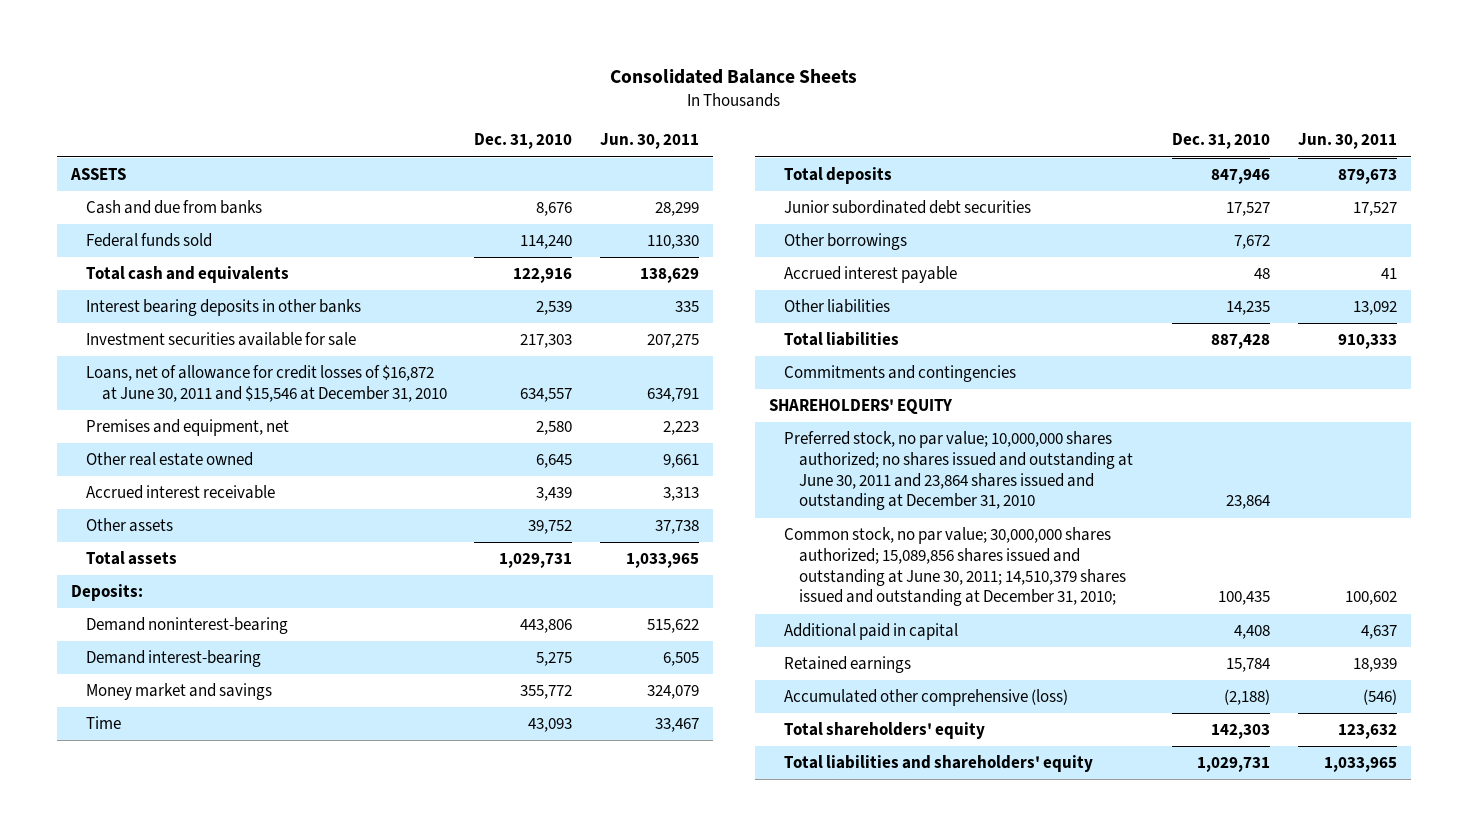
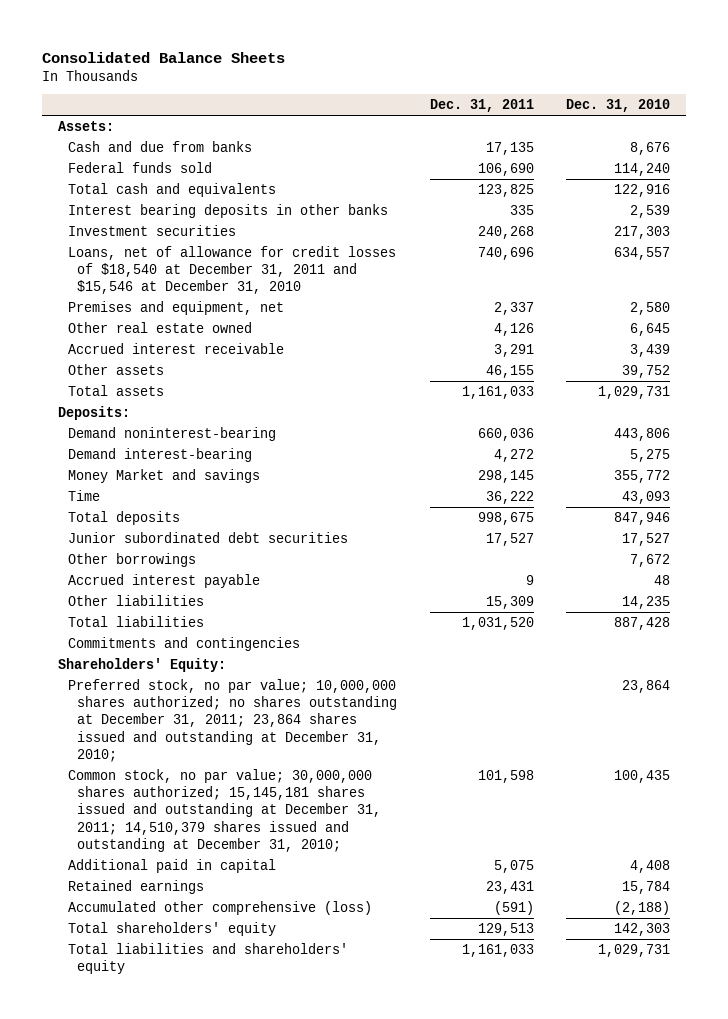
- | Dec. 31, 2010 | Jun. 30, 2011
+ | Dec. 31, 2011 | Dec. 31, 2010
- ASSETS
+ Assets:
- Investment securities available for sale | 217,303 | 207,275
- Loans, net of allowance for credit losses of $16,872 at June 30, 2011 and $15,546 at December 31, 2010 | 634,557 | 634,791
+ Investment securities | 240,268 | 217,303
+ Loans, net of allowance for credit losses of $18,540 at December 31, 2011 and $15,546 at December 31, 2010 | 740,696 | 634,557
- Money market and savings | 355,772 | 324,079
+ Money Market and savings | 298,145 | 355,772
- SHAREHOLDERS' EQUITY
- Preferred stock, no par value; 10,000,000 shares authorized; no shares issued and outstanding at June 30, 2011 and 23,864 shares issued and outstanding at December 31, 2010 | 23,864 |
- Common stock, no par value; 30,000,000 shares authorized; 15,089,856 shares issued and outstanding at June 30, 2011; 14,510,379 shares issued and outstanding at December 31, 2010; | 100,435 | 100,602
+ Shareholders' Equity:
+ Preferred stock, no par value; 10,000,000 shares authorized; no shares outstanding at December 31, 2011; 23,864 shares issued and outstanding at December 31, 2010; | | 23,864
+ Common stock, no par value; 30,000,000 shares authorized; 15,145,181 shares issued and outstanding at December 31, 2011; 14,510,379 shares issued and outstanding at December 31, 2010; | 101,598 | 100,435

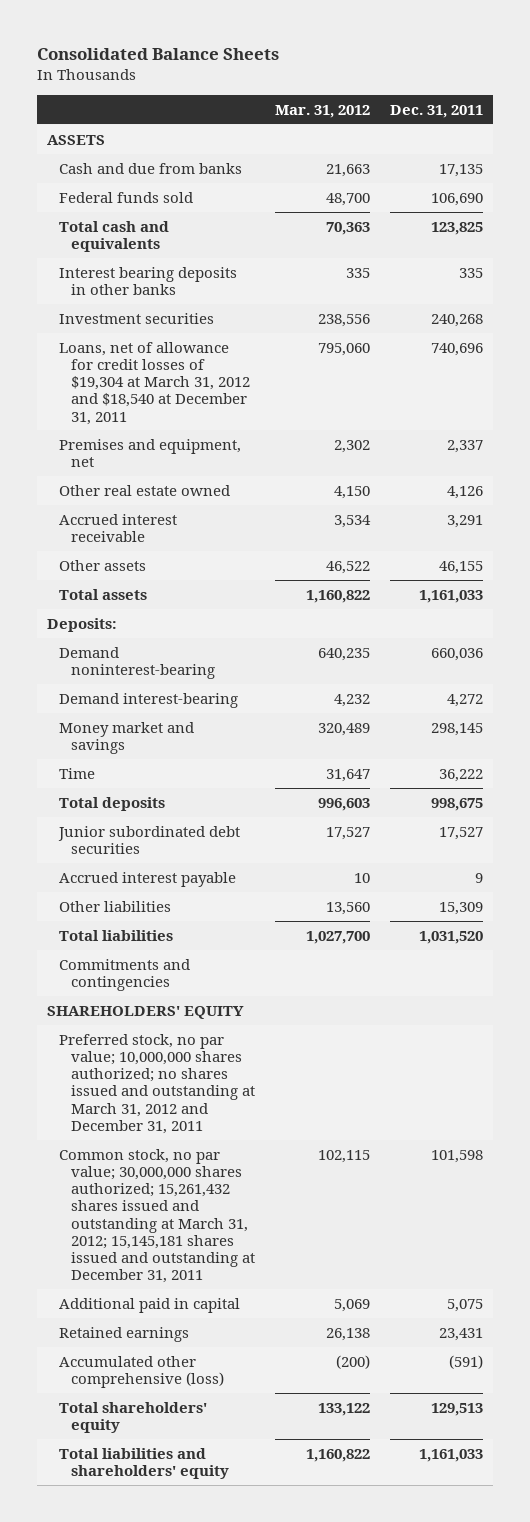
- | Dec. 31, 2011 | Dec. 31, 2010
+ | Mar. 31, 2012 | Dec. 31, 2011
- Assets:
+ ASSETS
- Loans, net of allowance for credit losses of $18,540 at December 31, 2011 and $15,546 at December 31, 2010 | 740,696 | 634,557
+ Loans, net of allowance for credit losses of $19,304 at March 31, 2012 and $18,540 at December 31, 2011 | 795,060 | 740,696
- Money Market and savings | 298,145 | 355,772
+ Money market and savings | 320,489 | 298,145
- Other borrowings | | 7,672
- Shareholders' Equity:
- Preferred stock, no par value; 10,000,000 shares authorized; no shares outstanding at December 31, 2011; 23,864 shares issued and outstanding at December 31, 2010; | | 23,864
- Common stock, no par value; 30,000,000 shares authorized; 15,145,181 shares issued and outstanding at December 31, 2011; 14,510,379 shares issued and outstanding at December 31, 2010; | 101,598 | 100,435
+ SHAREHOLDERS' EQUITY
+ Preferred stock, no par value; 10,000,000 shares authorized; no shares issued and outstanding at March 31, 2012 and December 31, 2011
+ Common stock, no par value; 30,000,000 shares authorized; 15,261,432 shares issued and outstanding at March 31, 2012; 15,145,181 shares issued and outstanding at December 31, 2011 | 102,115 | 101,598

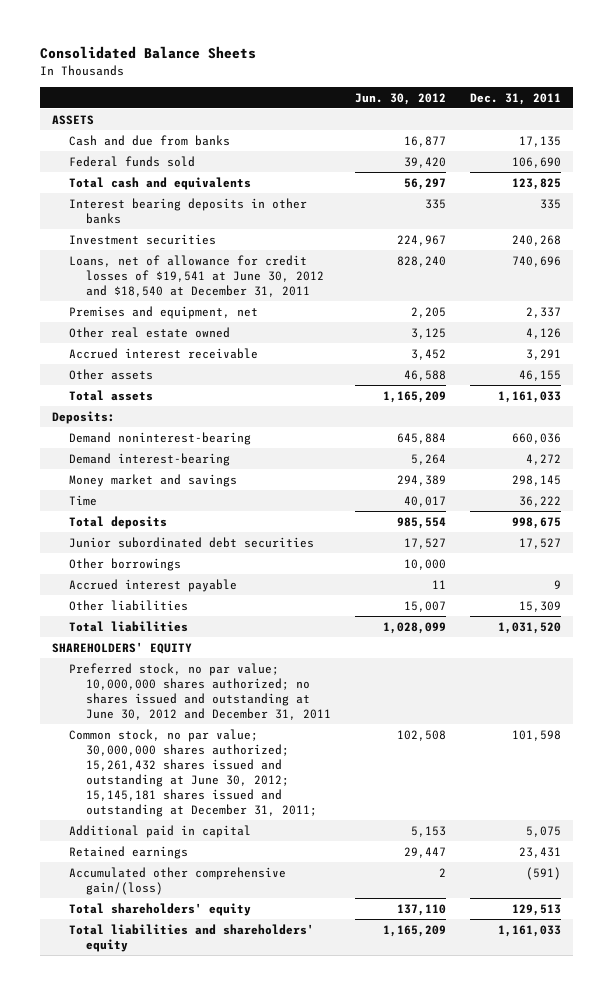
- | Mar. 31, 2012 | Dec. 31, 2011
+ | Jun. 30, 2012 | Dec. 31, 2011
- Loans, net of allowance for credit losses of $19,304 at March 31, 2012 and $18,540 at December 31, 2011 | 795,060 | 740,696
+ Loans, net of allowance for credit losses of $19,541 at June 30, 2012 and $18,540 at December 31, 2011 | 828,240 | 740,696
+ Other borrowings | 10,000 |
- Commitments and contingencies
- Preferred stock, no par value; 10,000,000 shares authorized; no shares issued and outstanding at March 31, 2012 and December 31, 2011
- Common stock, no par value; 30,000,000 shares authorized; 15,261,432 shares issued and outstanding at March 31, 2012; 15,145,181 shares issued and outstanding at December 31, 2011 | 102,115 | 101,598
+ Preferred stock, no par value; 10,000,000 shares authorized; no shares issued and outstanding at June 30, 2012 and December 31, 2011
+ Common stock, no par value; 30,000,000 shares authorized; 15,261,432 shares issued and outstanding at June 30, 2012; 15,145,181 shares issued and outstanding at December 31, 2011; | 102,508 | 101,598
- Accumulated other comprehensive (loss) | (200) | (591)
+ Accumulated other comprehensive gain/(loss) | 2 | (591)

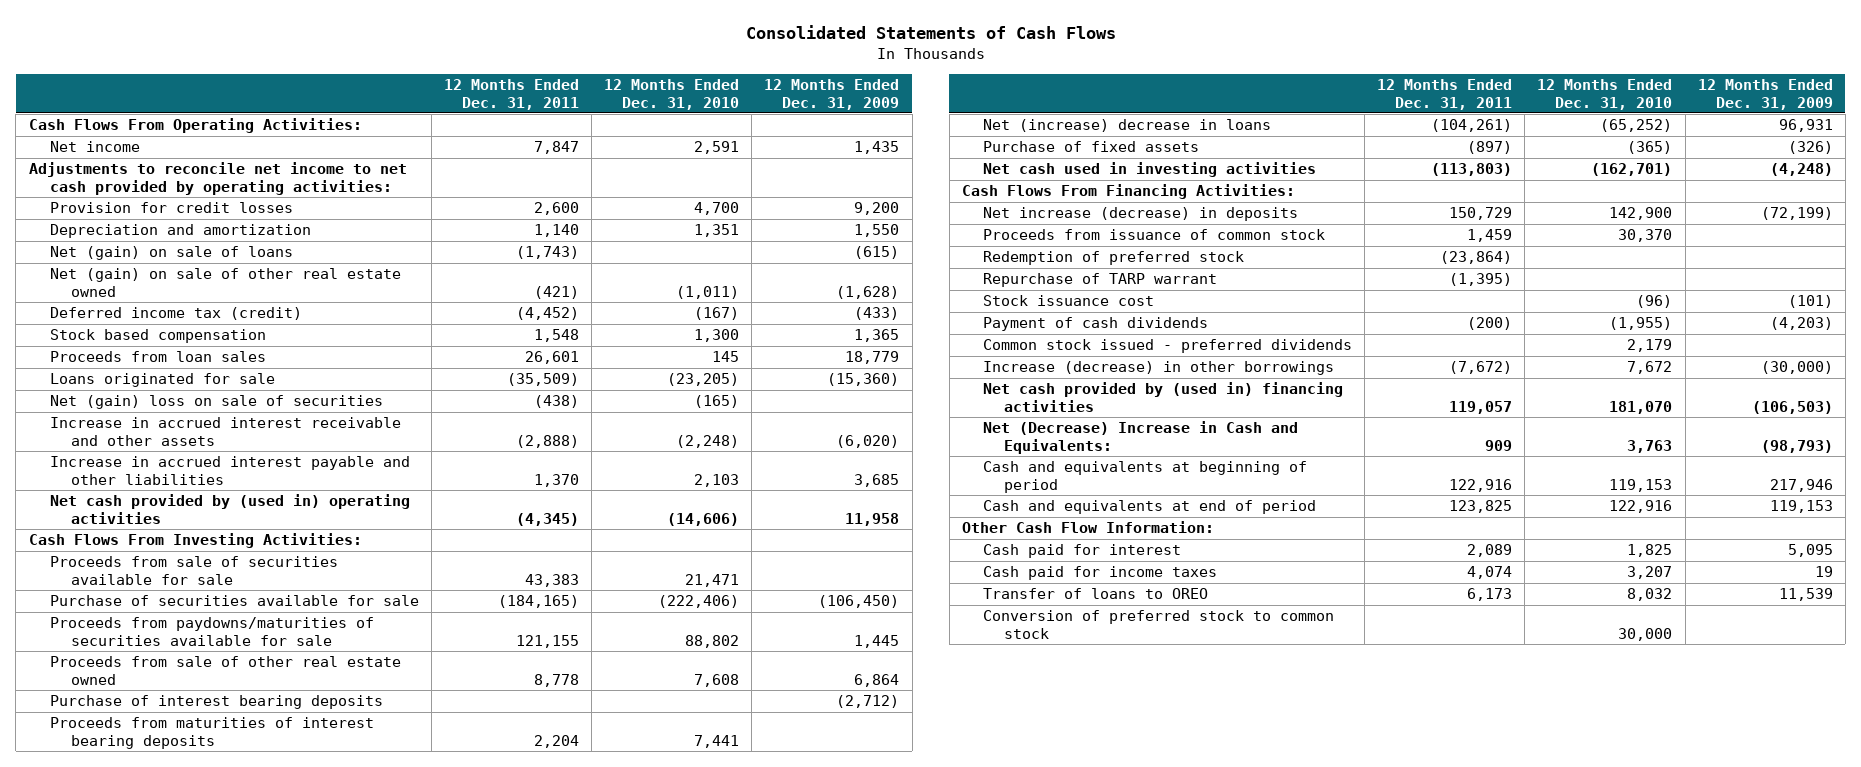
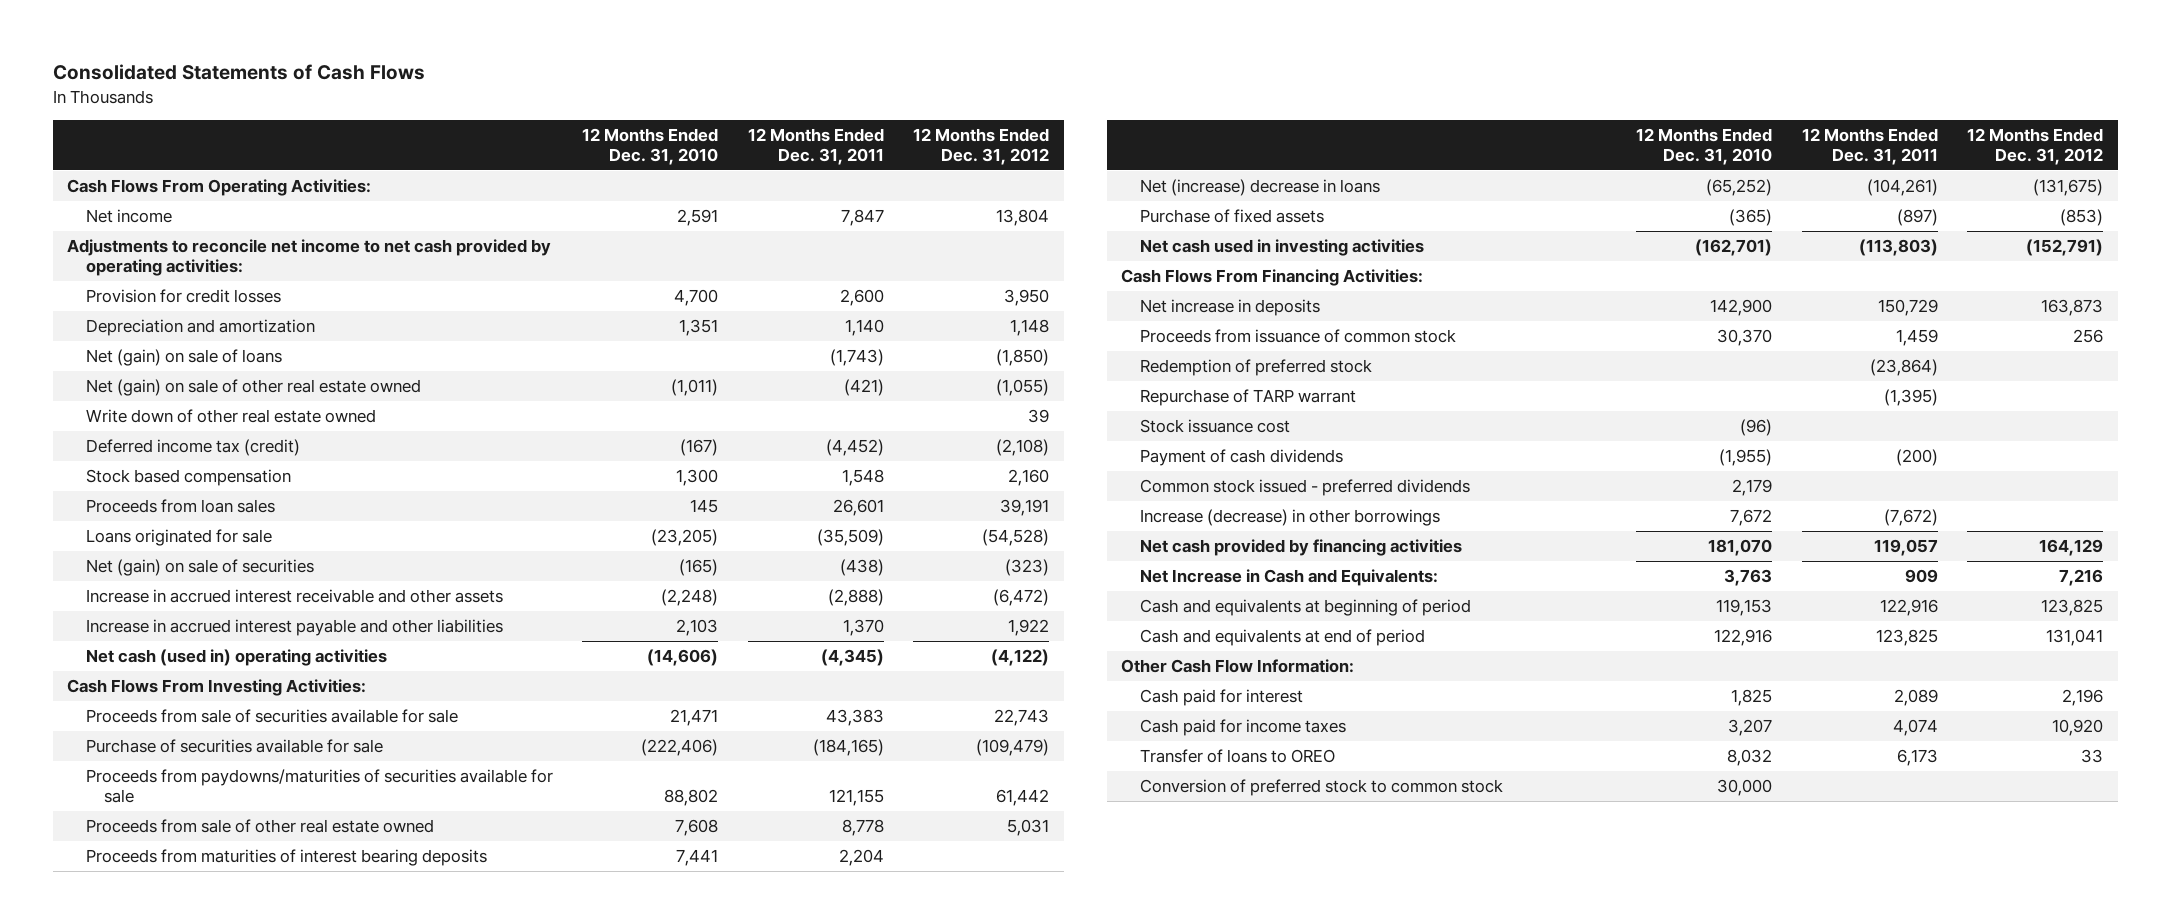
- | 12 Months Ended Dec. 31, 2011 | 12 Months Ended Dec. 31, 2010 | 12 Months Ended Dec. 31, 2009
+ | 12 Months Ended Dec. 31, 2010 | 12 Months Ended Dec. 31, 2011 | 12 Months Ended Dec. 31, 2012
+ Write down of other real estate owned | | | 39
- Net (gain) loss on sale of securities | (438) | (165) |
+ Net (gain) on sale of securities | (165) | (438) | (323)
- Net cash provided by (used in) operating activities | (4,345) | (14,606) | 11,958
+ Net cash (used in) operating activities | (14,606) | (4,345) | (4,122)
- Purchase of interest bearing deposits | | | (2,712)
- Net increase (decrease) in deposits | 150,729 | 142,900 | (72,199)
+ Net increase in deposits | 142,900 | 150,729 | 163,873
- Net cash provided by (used in) financing activities | 119,057 | 181,070 | (106,503)
- Net (Decrease) Increase in Cash and Equivalents: | 909 | 3,763 | (98,793)
+ Net cash provided by financing activities | 181,070 | 119,057 | 164,129
+ Net Increase in Cash and Equivalents: | 3,763 | 909 | 7,216

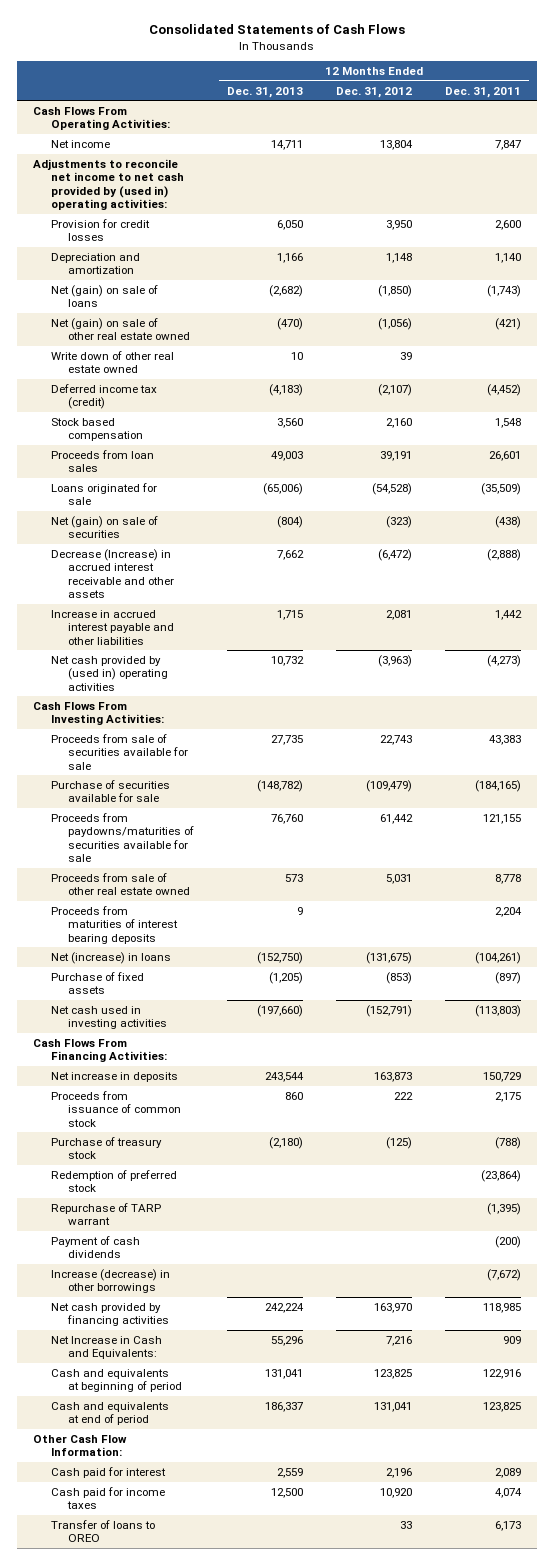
- | 12 Months Ended Dec. 31, 2010 | 12 Months Ended Dec. 31, 2011 | 12 Months Ended Dec. 31, 2012
+ | 12 Months Ended Dec. 31, 2013 | 12 Months Ended Dec. 31, 2012 | 12 Months Ended Dec. 31, 2011
- Adjustments to reconcile net income to net cash provided by operating activities:
+ Adjustments to reconcile net income to net cash provided by (used in) operating activities:
- Net (gain) on sale of other real estate owned | (1,011) | (421) | (1,055)
+ Net (gain) on sale of other real estate owned | (470) | (1,056) | (421)
- Deferred income tax (credit) | (167) | (4,452) | (2,108)
+ Deferred income tax (credit) | (4,183) | (2,107) | (4,452)
- Increase in accrued interest receivable and other assets | (2,248) | (2,888) | (6,472)
- Increase in accrued interest payable and other liabilities | 2,103 | 1,370 | 1,922
- Net cash (used in) operating activities | (14,606) | (4,345) | (4,122)
+ Decrease (Increase) in accrued interest receivable and other assets | 7,662 | (6,472) | (2,888)
+ Increase in accrued interest payable and other liabilities | 1,715 | 2,081 | 1,442
+ Net cash provided by (used in) operating activities | 10,732 | (3,963) | (4,273)
- Net (increase) decrease in loans | (65,252) | (104,261) | (131,675)
+ Net (increase) in loans | (152,750) | (131,675) | (104,261)
- Proceeds from issuance of common stock | 30,370 | 1,459 | 256
+ Proceeds from issuance of common stock | 860 | 222 | 2,175
+ Purchase of treasury stock | (2,180) | (125) | (788)
- Stock issuance cost | (96) | |
- Common stock issued - preferred dividends | 2,179 | |
- Net cash provided by financing activities | 181,070 | 119,057 | 164,129
+ Net cash provided by financing activities | 242,224 | 163,970 | 118,985
- Conversion of preferred stock to common stock | 30,000 | |

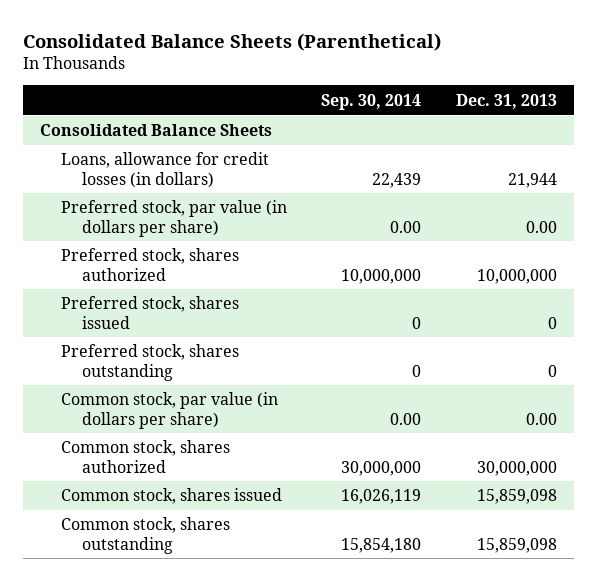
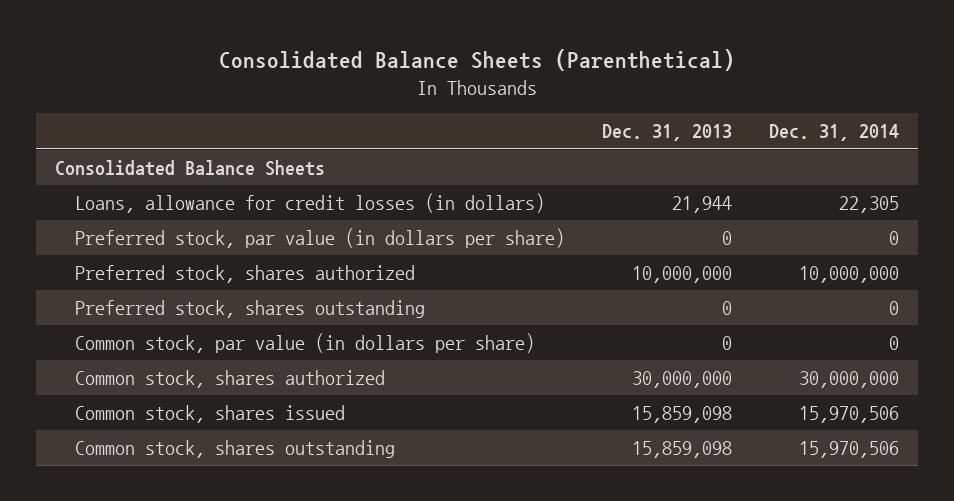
- | Sep. 30, 2014 | Dec. 31, 2013
+ | Dec. 31, 2013 | Dec. 31, 2014
- Preferred stock, par value (in dollars per share) | 0.00 | 0.00
+ Preferred stock, par value (in dollars per share) | 0 | 0
- Preferred stock, shares issued | 0 | 0
- Common stock, par value (in dollars per share) | 0.00 | 0.00
+ Common stock, par value (in dollars per share) | 0 | 0

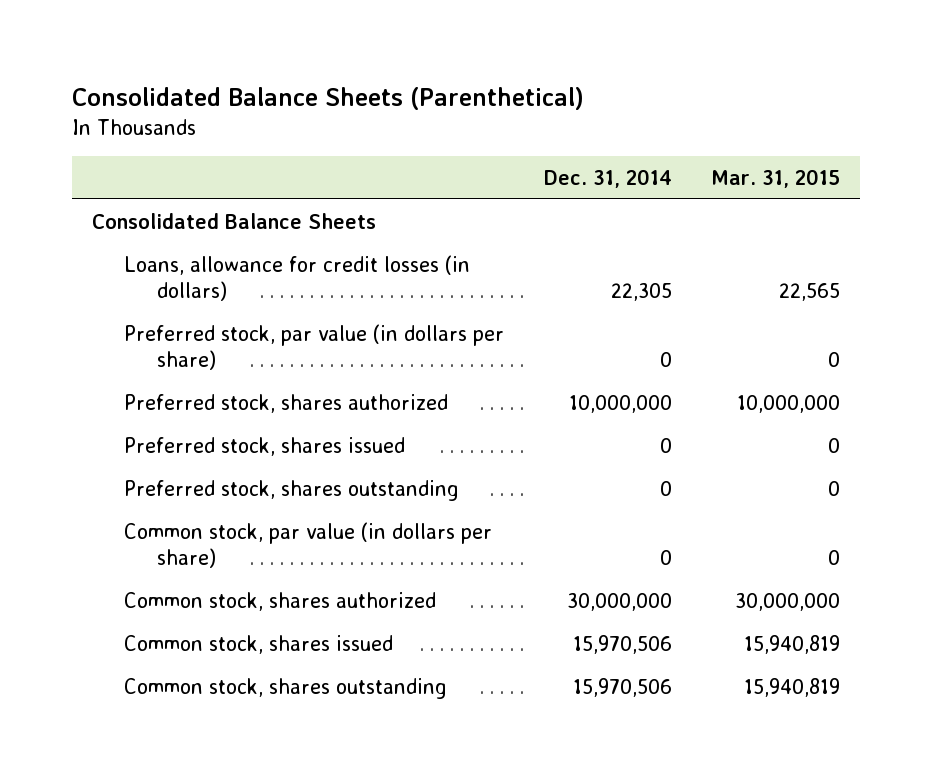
- | Dec. 31, 2013 | Dec. 31, 2014
+ | Dec. 31, 2014 | Mar. 31, 2015
+ Preferred stock, shares issued | 0 | 0

